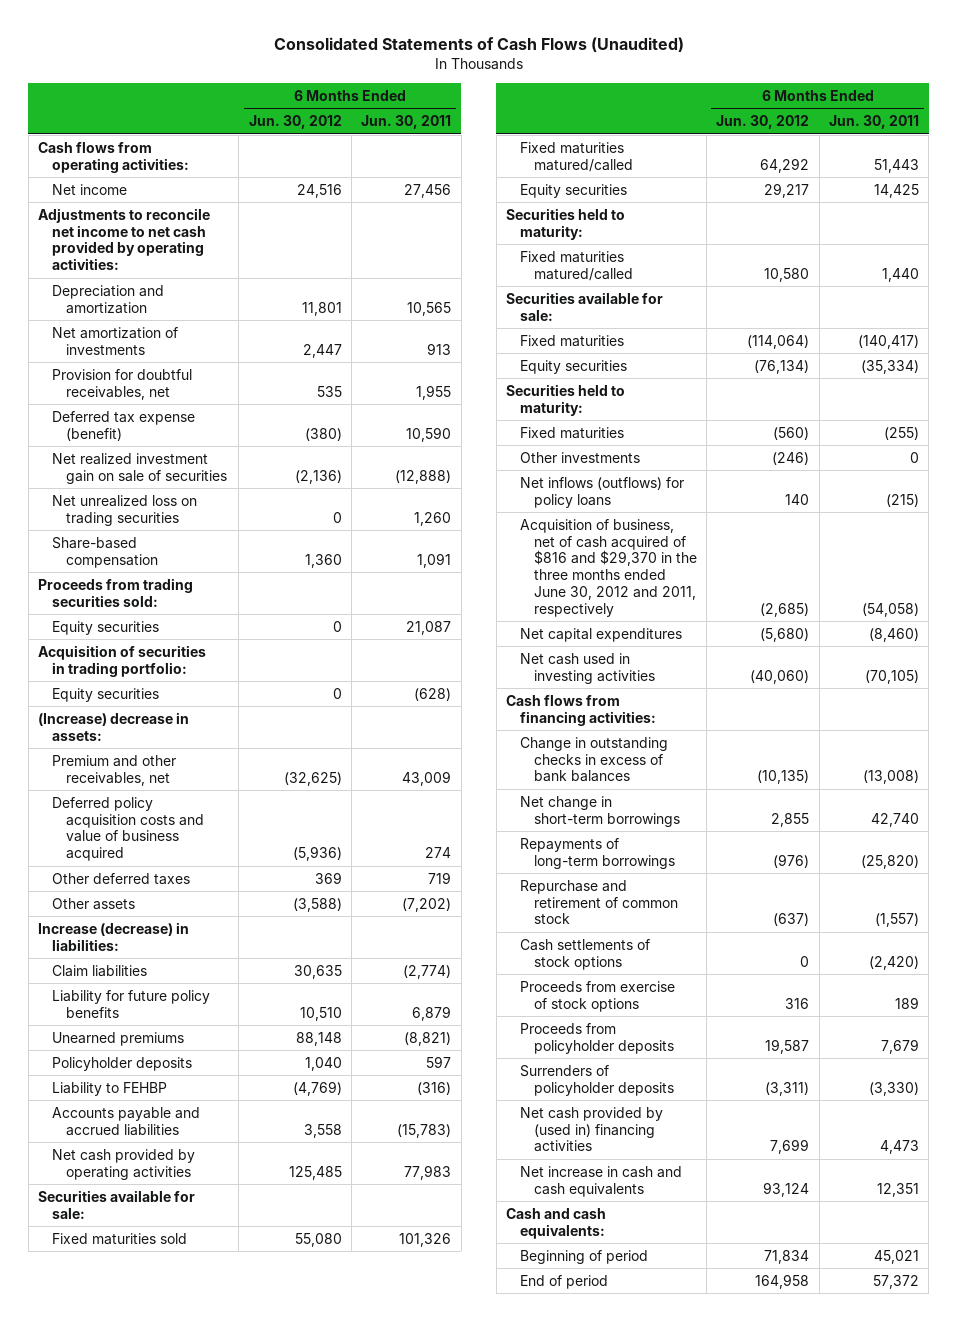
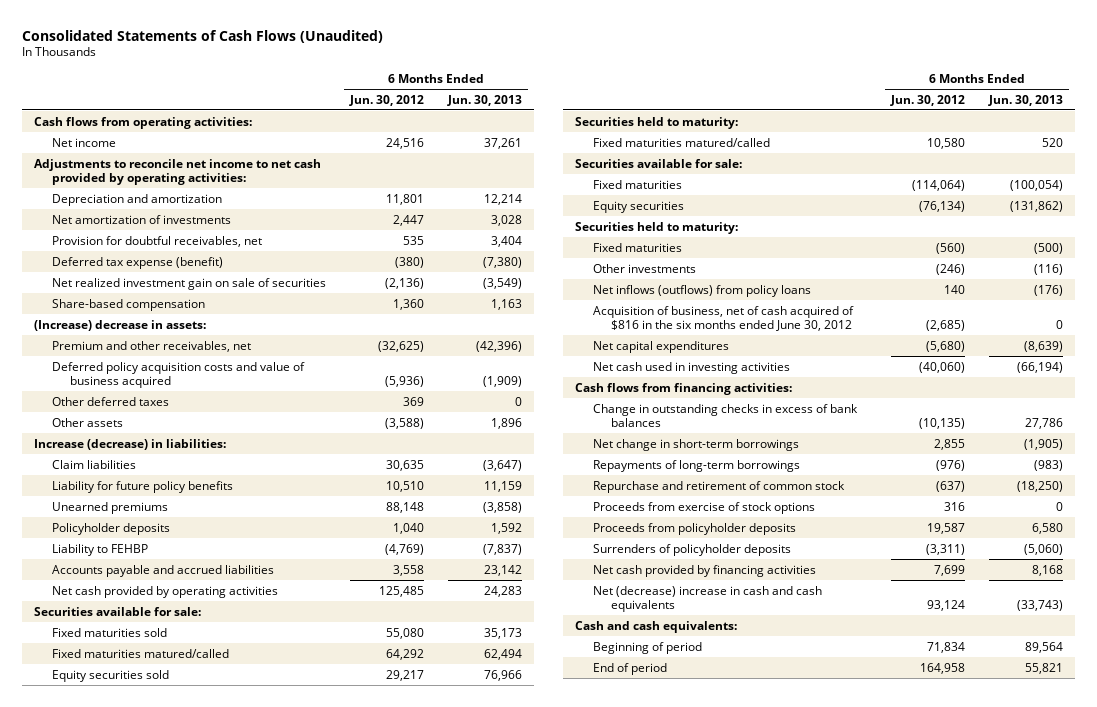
- | 6 Months Ended Jun. 30, 2012 | 6 Months Ended Jun. 30, 2011
+ | 6 Months Ended Jun. 30, 2012 | 6 Months Ended Jun. 30, 2013
- Net unrealized loss on trading securities | 0 | 1,260
- Proceeds from trading securities sold:
- Equity securities | 0 | 21,087
- Acquisition of securities in trading portfolio:
- Equity securities | 0 | (628)
- Equity securities | 29,217 | 14,425
+ Equity securities sold | 29,217 | 76,966
- Net inflows (outflows) for policy loans | 140 | (215)
- Acquisition of business, net of cash acquired of $816 and $29,370 in the three months ended June 30, 2012 and 2011, respectively | (2,685) | (54,058)
+ Net inflows (outflows) from policy loans | 140 | (176)
+ Acquisition of business, net of cash acquired of $816 in the six months ended June 30, 2012 | (2,685) | 0
- Cash settlements of stock options | 0 | (2,420)
- Net cash provided by (used in) financing activities | 7,699 | 4,473
- Net increase in cash and cash equivalents | 93,124 | 12,351
+ Net cash provided by financing activities | 7,699 | 8,168
+ Net (decrease) increase in cash and cash equivalents | 93,124 | (33,743)

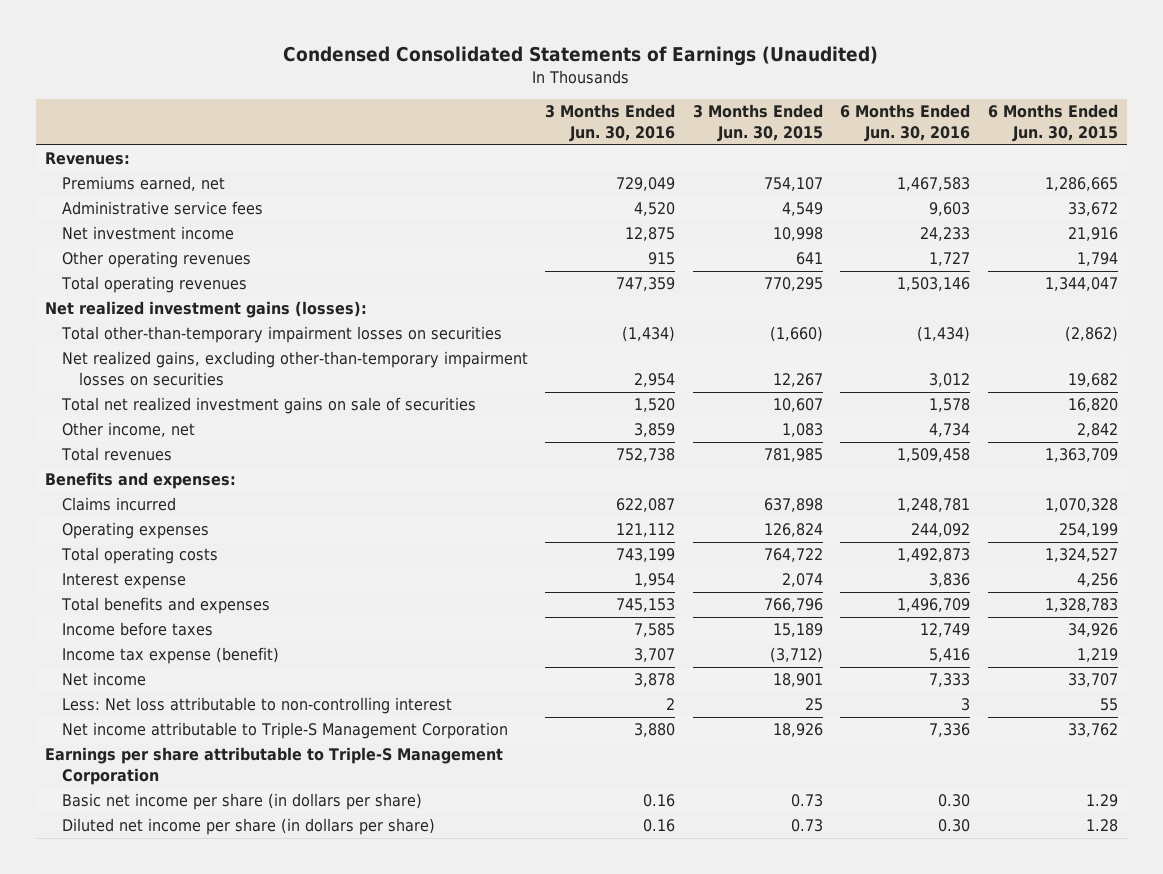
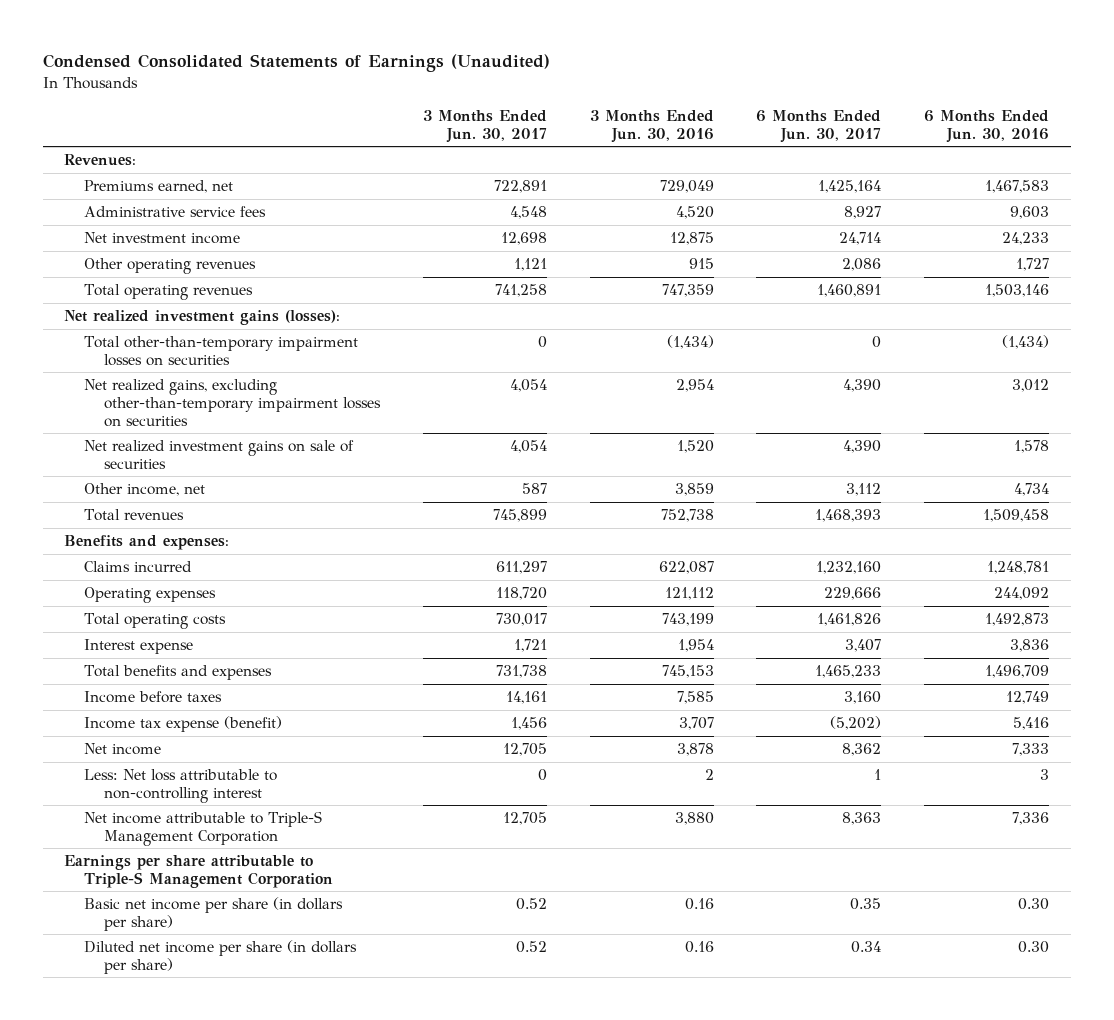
- | 3 Months Ended Jun. 30, 2016 | 3 Months Ended Jun. 30, 2015 | 6 Months Ended Jun. 30, 2016 | 6 Months Ended Jun. 30, 2015
+ | 3 Months Ended Jun. 30, 2017 | 3 Months Ended Jun. 30, 2016 | 6 Months Ended Jun. 30, 2017 | 6 Months Ended Jun. 30, 2016
- Total net realized investment gains on sale of securities | 1,520 | 10,607 | 1,578 | 16,820
+ Net realized investment gains on sale of securities | 4,054 | 1,520 | 4,390 | 1,578

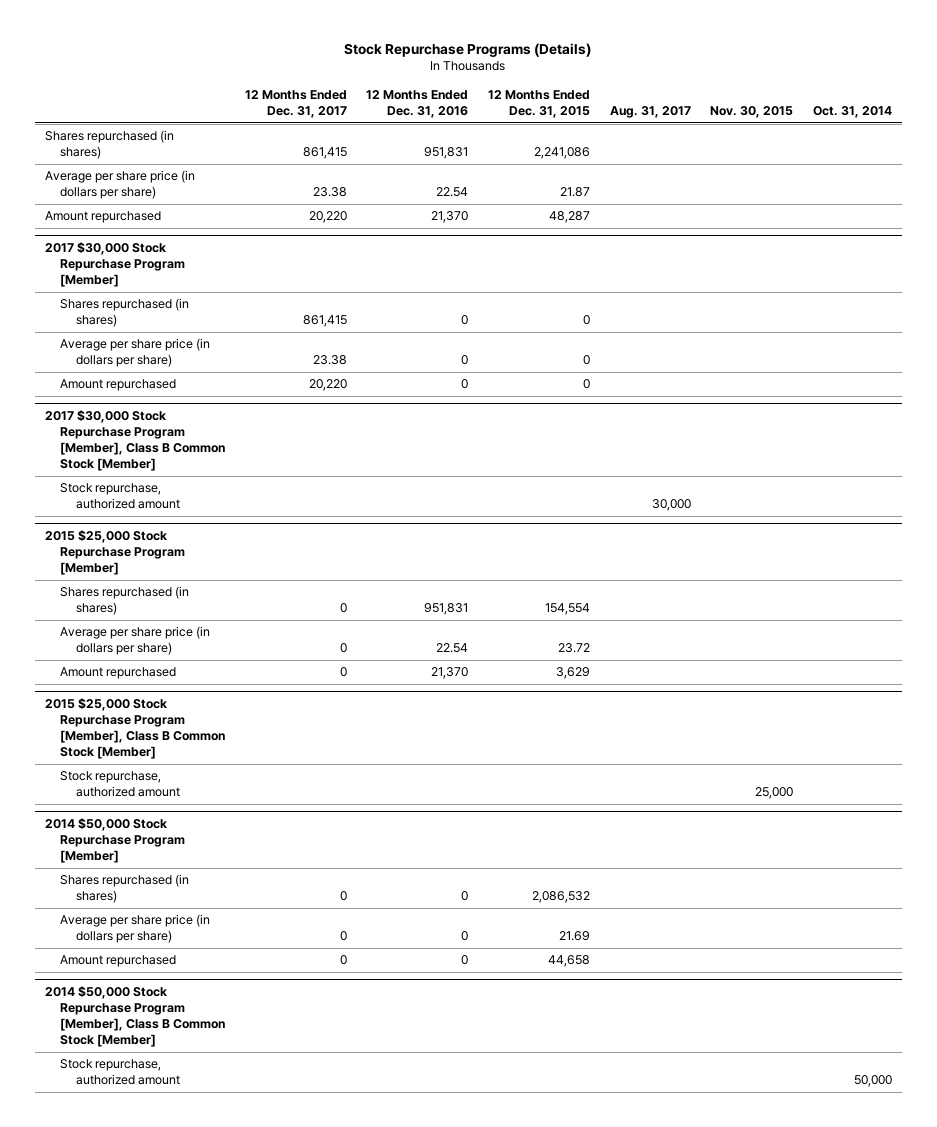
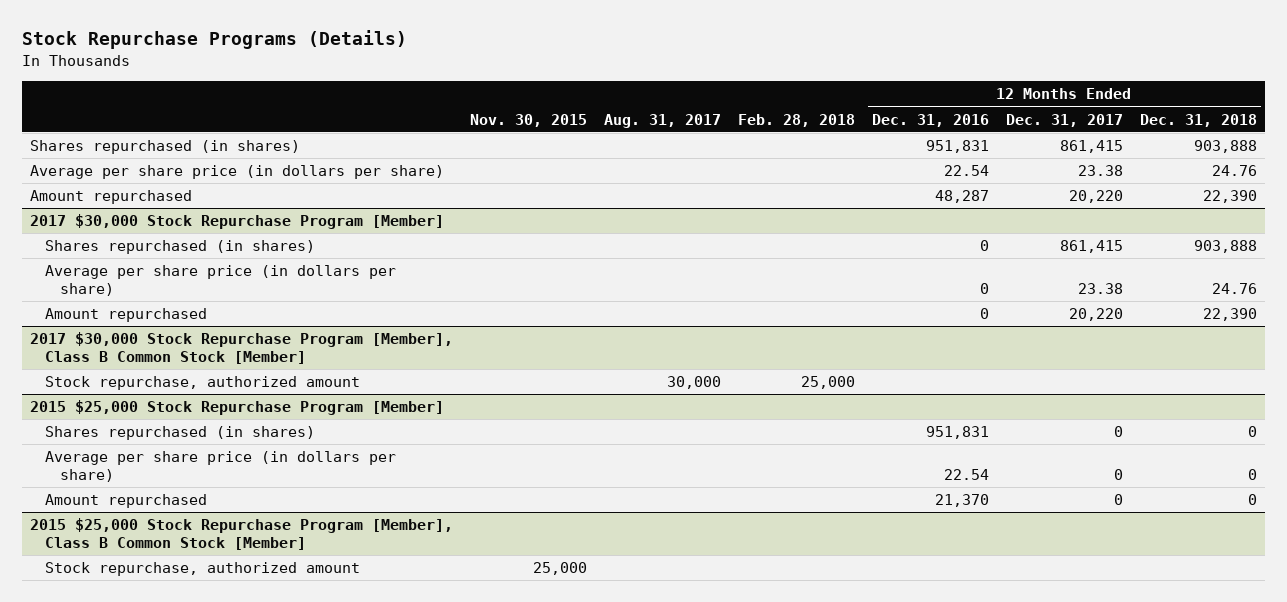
- | 12 Months Ended Dec. 31, 2017 | 12 Months Ended Dec. 31, 2016 | 12 Months Ended Dec. 31, 2015 | Aug. 31, 2017 | Nov. 30, 2015 | Oct. 31, 2014
+ | Nov. 30, 2015 | Aug. 31, 2017 | Feb. 28, 2018 | 12 Months Ended Dec. 31, 2016 | 12 Months Ended Dec. 31, 2017 | 12 Months Ended Dec. 31, 2018
- Amount repurchased | 20,220 | 21,370 | 48,287 | | |
+ Amount repurchased | | | | 48,287 | 20,220 | 22,390
- 2014 $50,000 Stock Repurchase Program [Member]
- Shares repurchased (in shares) | 0 | 0 | 2,086,532 | | |
- Average per share price (in dollars per share) | 0 | 0 | 21.69 | | |
- Amount repurchased | 0 | 0 | 44,658 | | |
- 2014 $50,000 Stock Repurchase Program [Member], Class B Common Stock [Member]
- Stock repurchase, authorized amount | | | | | | 50,000

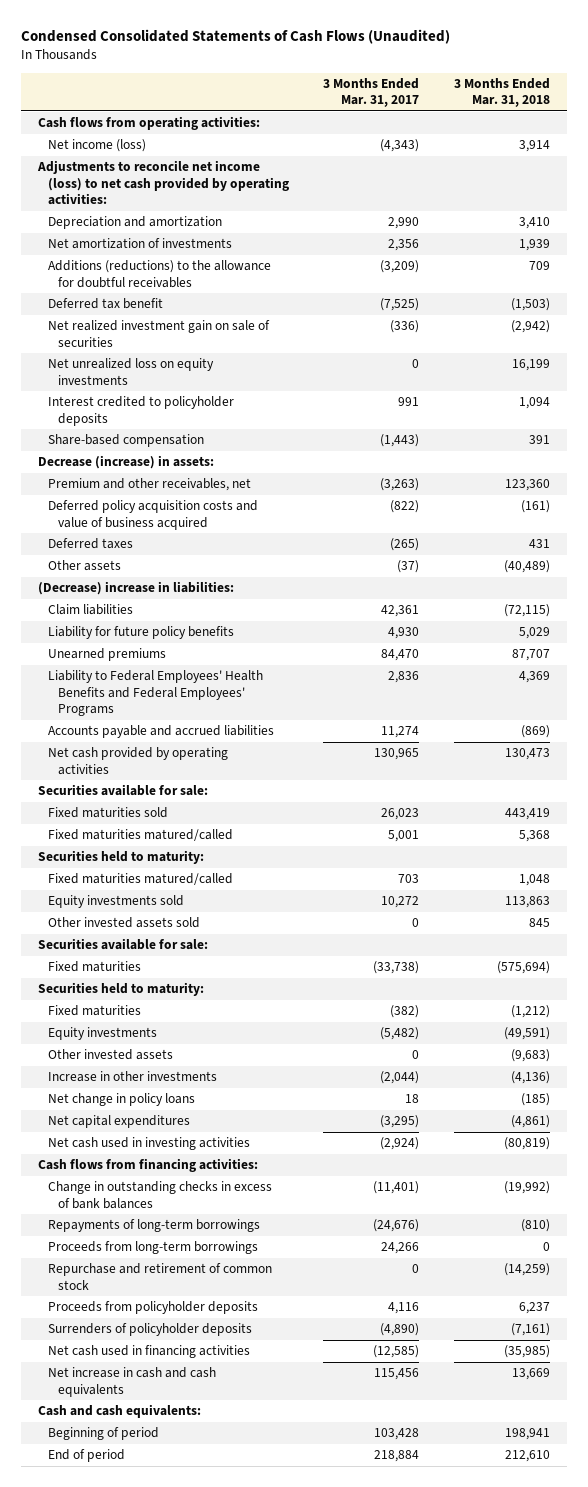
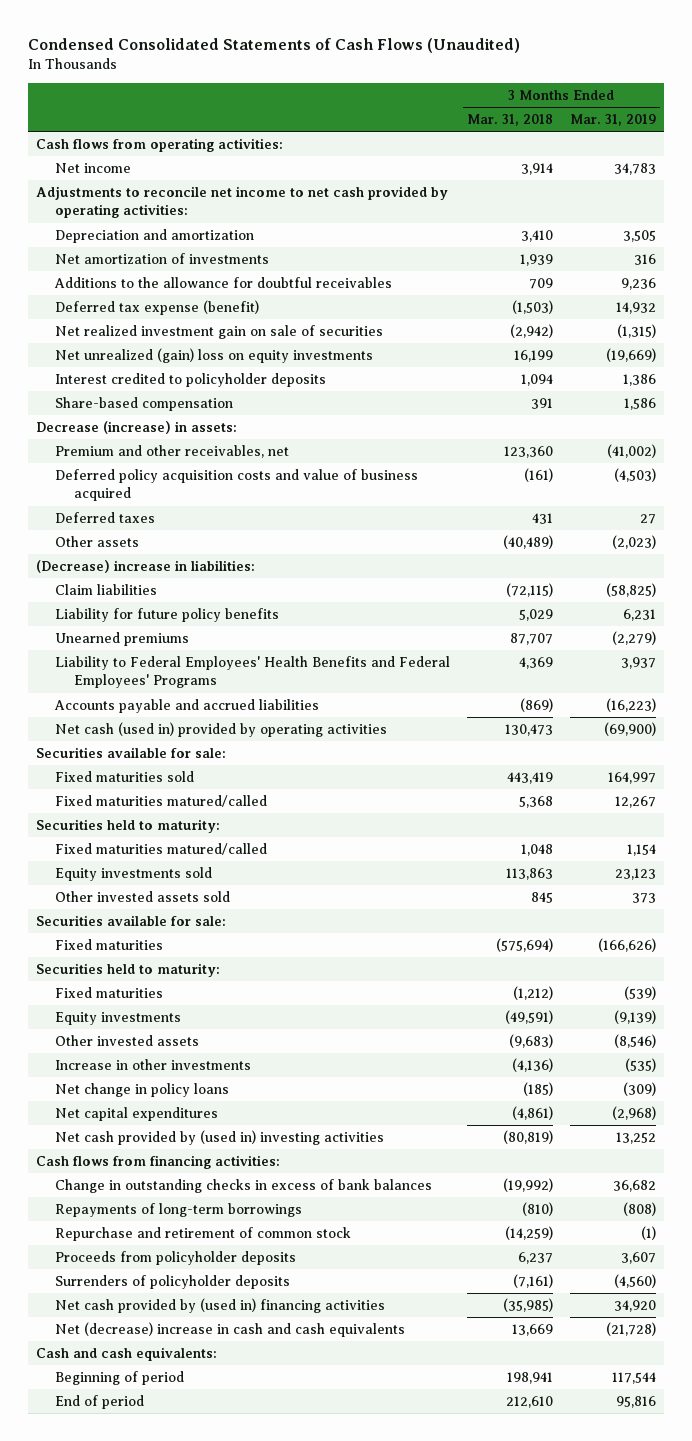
- | 3 Months Ended Mar. 31, 2017 | 3 Months Ended Mar. 31, 2018
+ | 3 Months Ended Mar. 31, 2018 | 3 Months Ended Mar. 31, 2019
- Net income (loss) | (4,343) | 3,914
- Adjustments to reconcile net income (loss) to net cash provided by operating activities:
+ Net income | 3,914 | 34,783
+ Adjustments to reconcile net income to net cash provided by operating activities:
- Additions (reductions) to the allowance for doubtful receivables | (3,209) | 709
- Deferred tax benefit | (7,525) | (1,503)
+ Additions to the allowance for doubtful receivables | 709 | 9,236
+ Deferred tax expense (benefit) | (1,503) | 14,932
- Net unrealized loss on equity investments | 0 | 16,199
+ Net unrealized (gain) loss on equity investments | 16,199 | (19,669)
- Net cash provided by operating activities | 130,965 | 130,473
+ Net cash (used in) provided by operating activities | 130,473 | (69,900)
- Net cash used in investing activities | (2,924) | (80,819)
+ Net cash provided by (used in) investing activities | (80,819) | 13,252
- Proceeds from long-term borrowings | 24,266 | 0
- Net cash used in financing activities | (12,585) | (35,985)
- Net increase in cash and cash equivalents | 115,456 | 13,669
+ Net cash provided by (used in) financing activities | (35,985) | 34,920
+ Net (decrease) increase in cash and cash equivalents | 13,669 | (21,728)

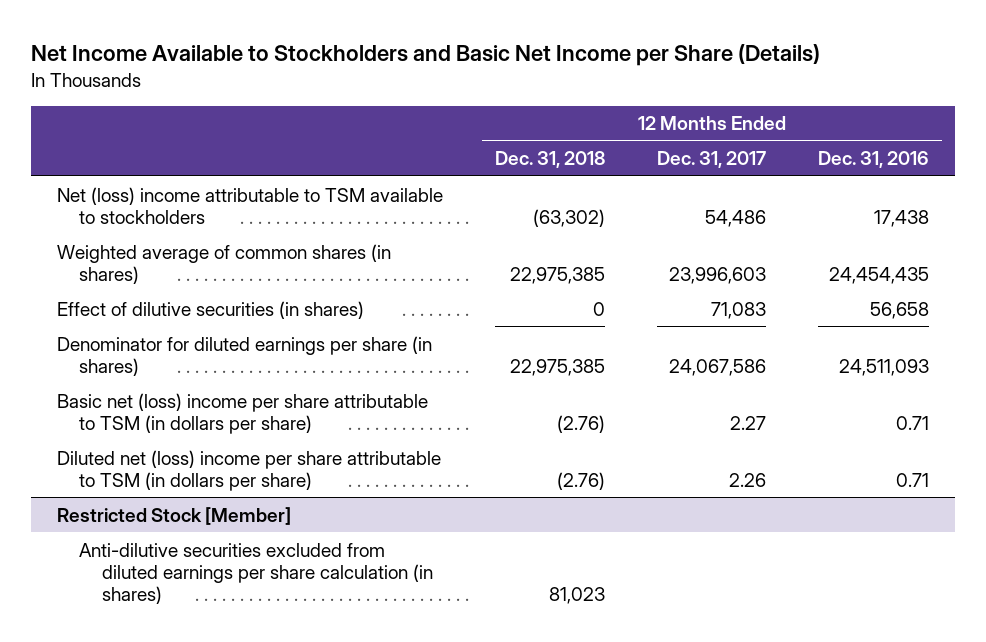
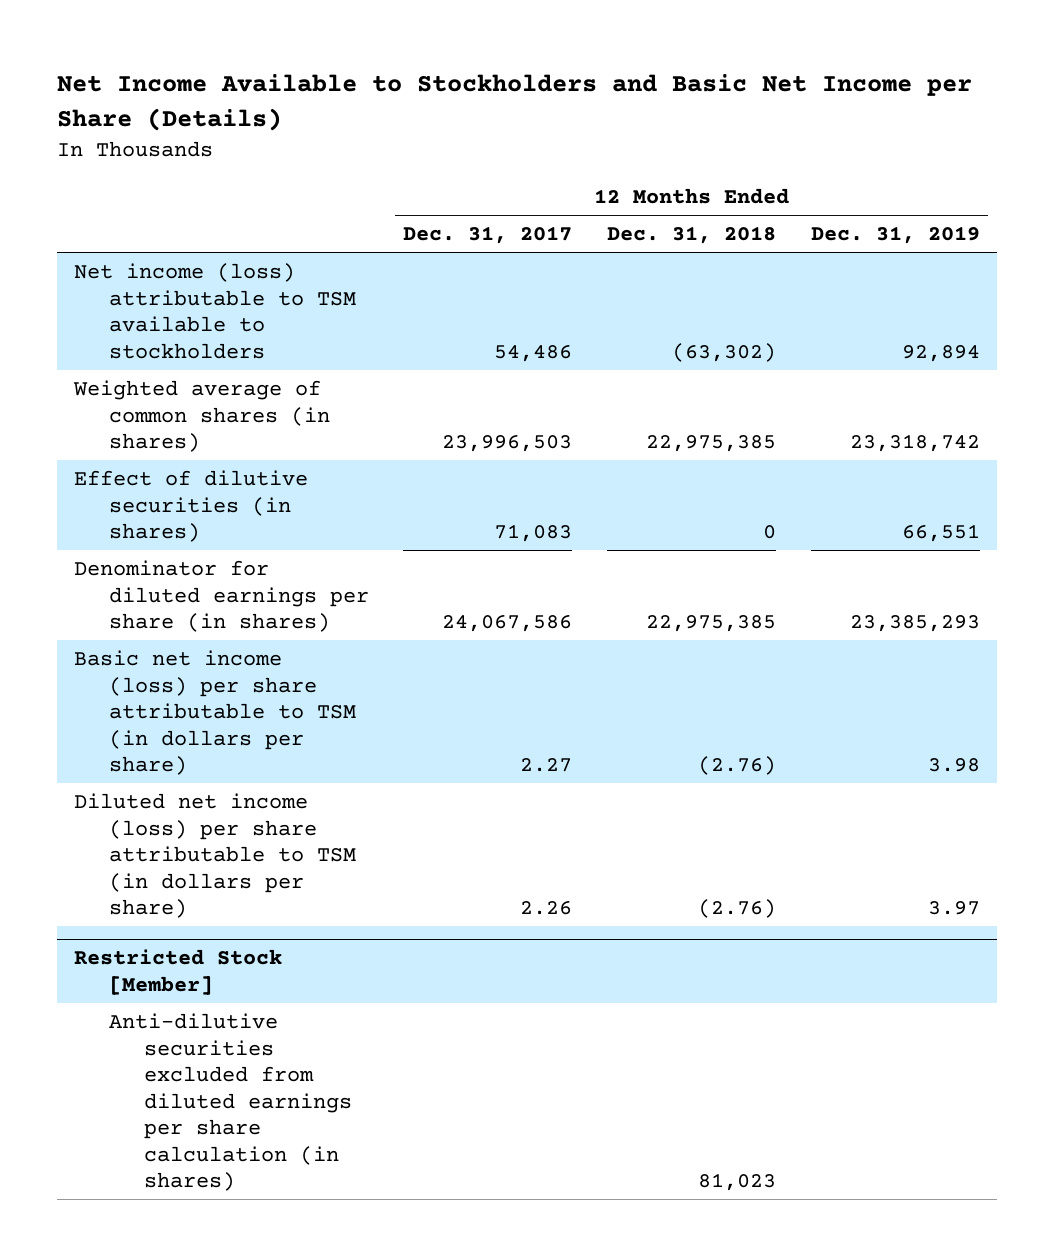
- | 12 Months Ended Dec. 31, 2018 | 12 Months Ended Dec. 31, 2017 | 12 Months Ended Dec. 31, 2016
+ | 12 Months Ended Dec. 31, 2017 | 12 Months Ended Dec. 31, 2018 | 12 Months Ended Dec. 31, 2019
- Net (loss) income attributable to TSM available to stockholders | (63,302) | 54,486 | 17,438
- Weighted average of common shares (in shares) | 22,975,385 | 23,996,603 | 24,454,435
+ Net income (loss) attributable to TSM available to stockholders | 54,486 | (63,302) | 92,894
+ Weighted average of common shares (in shares) | 23,996,503 | 22,975,385 | 23,318,742
- Basic net (loss) income per share attributable to TSM (in dollars per share) | (2.76) | 2.27 | 0.71
- Diluted net (loss) income per share attributable to TSM (in dollars per share) | (2.76) | 2.26 | 0.71
+ Basic net income (loss) per share attributable to TSM (in dollars per share) | 2.27 | (2.76) | 3.98
+ Diluted net income (loss) per share attributable to TSM (in dollars per share) | 2.26 | (2.76) | 3.97

